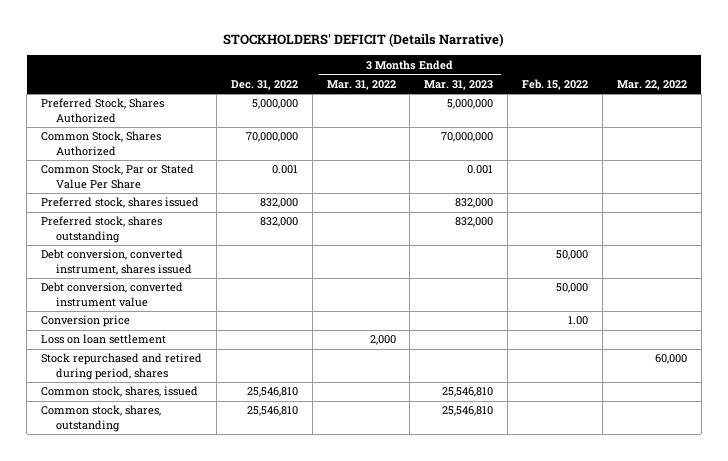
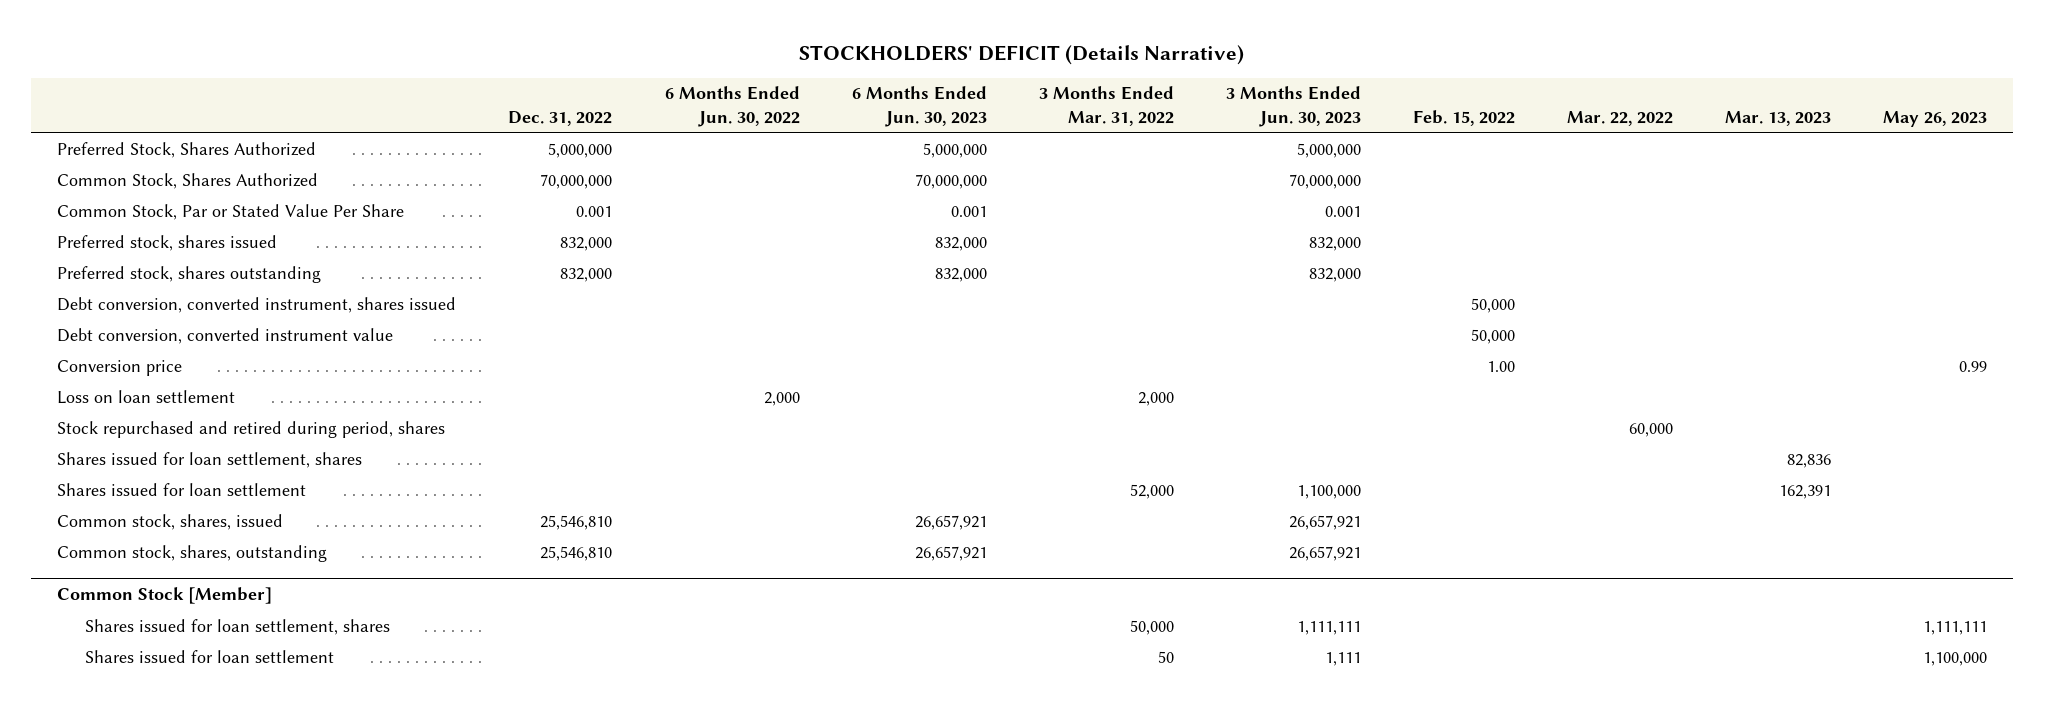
- | Dec. 31, 2022 | 3 Months Ended Mar. 31, 2022 | 3 Months Ended Mar. 31, 2023 | Feb. 15, 2022 | Mar. 22, 2022
+ | Dec. 31, 2022 | 6 Months Ended Jun. 30, 2022 | 6 Months Ended Jun. 30, 2023 | 3 Months Ended Mar. 31, 2022 | 3 Months Ended Jun. 30, 2023 | Feb. 15, 2022 | Mar. 22, 2022 | Mar. 13, 2023 | May 26, 2023
+ Shares issued for loan settlement, shares | | | | | | | | 82,836 |
+ Shares issued for loan settlement | | | | 52,000 | 1,100,000 | | | 162,391 |
+ Common Stock [Member]
+ Shares issued for loan settlement, shares | | | | 50,000 | 1,111,111 | | | | 1,111,111
+ Shares issued for loan settlement | | | | 50 | 1,111 | | | | 1,100,000

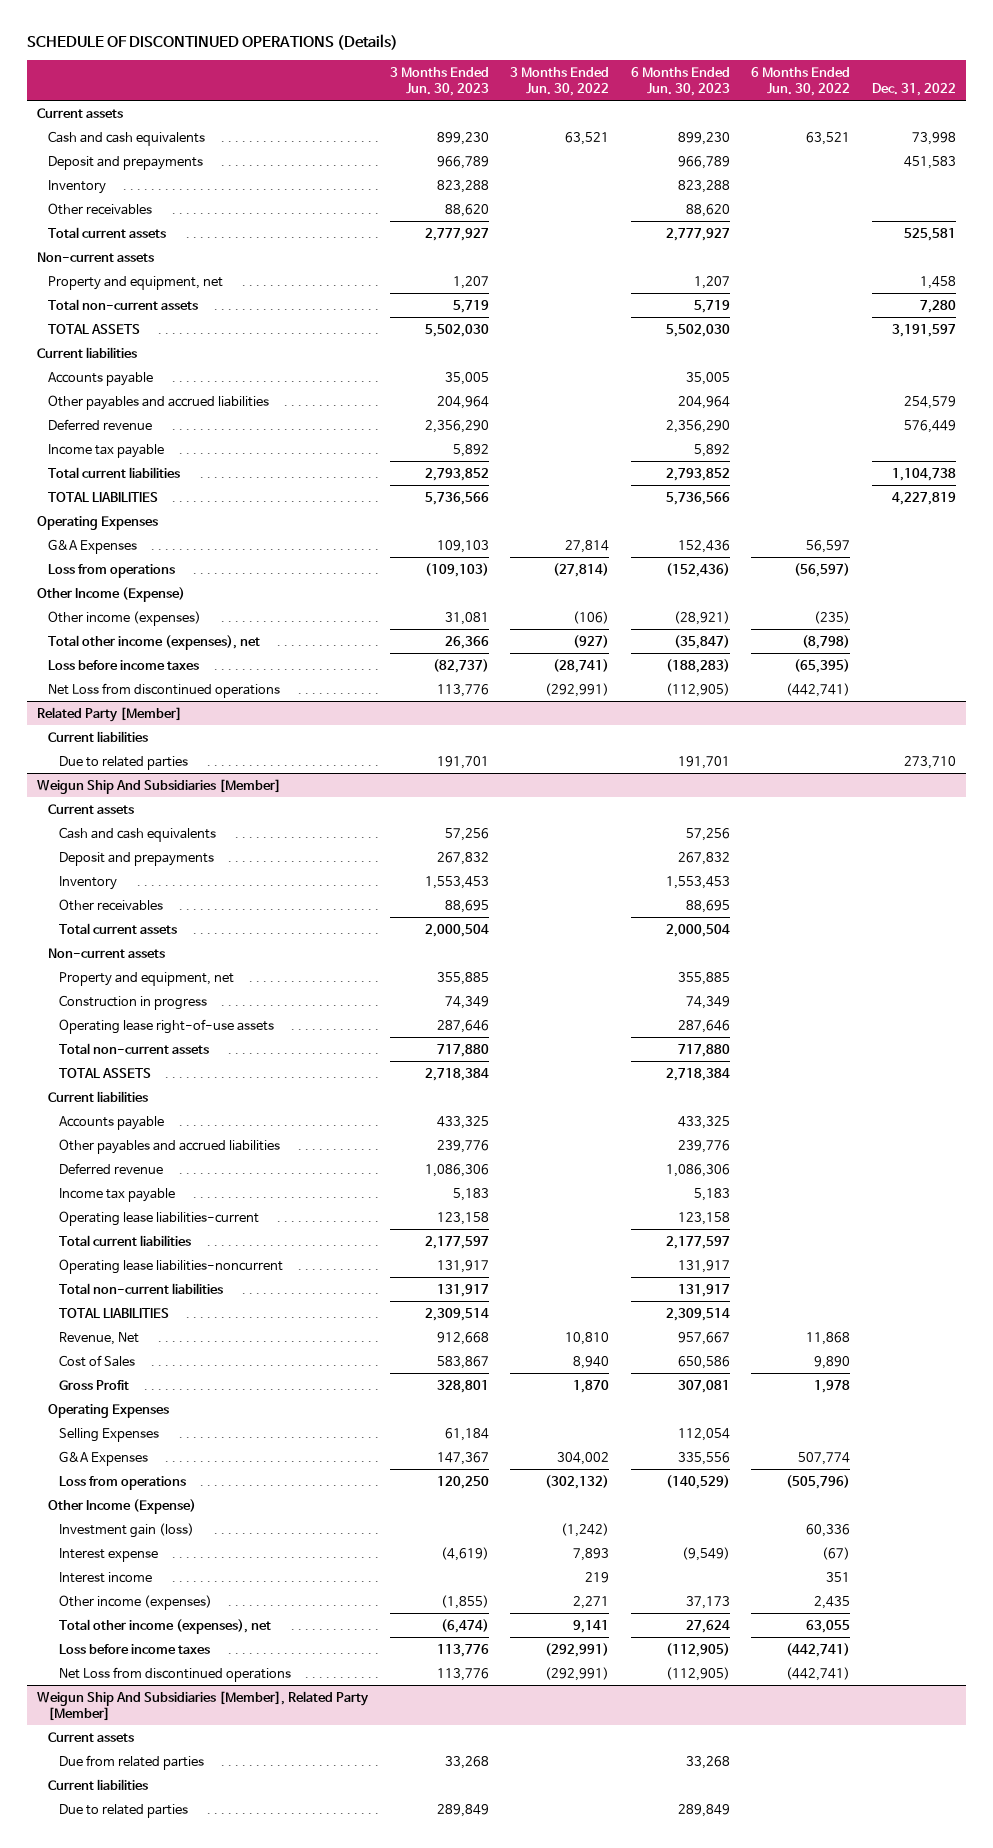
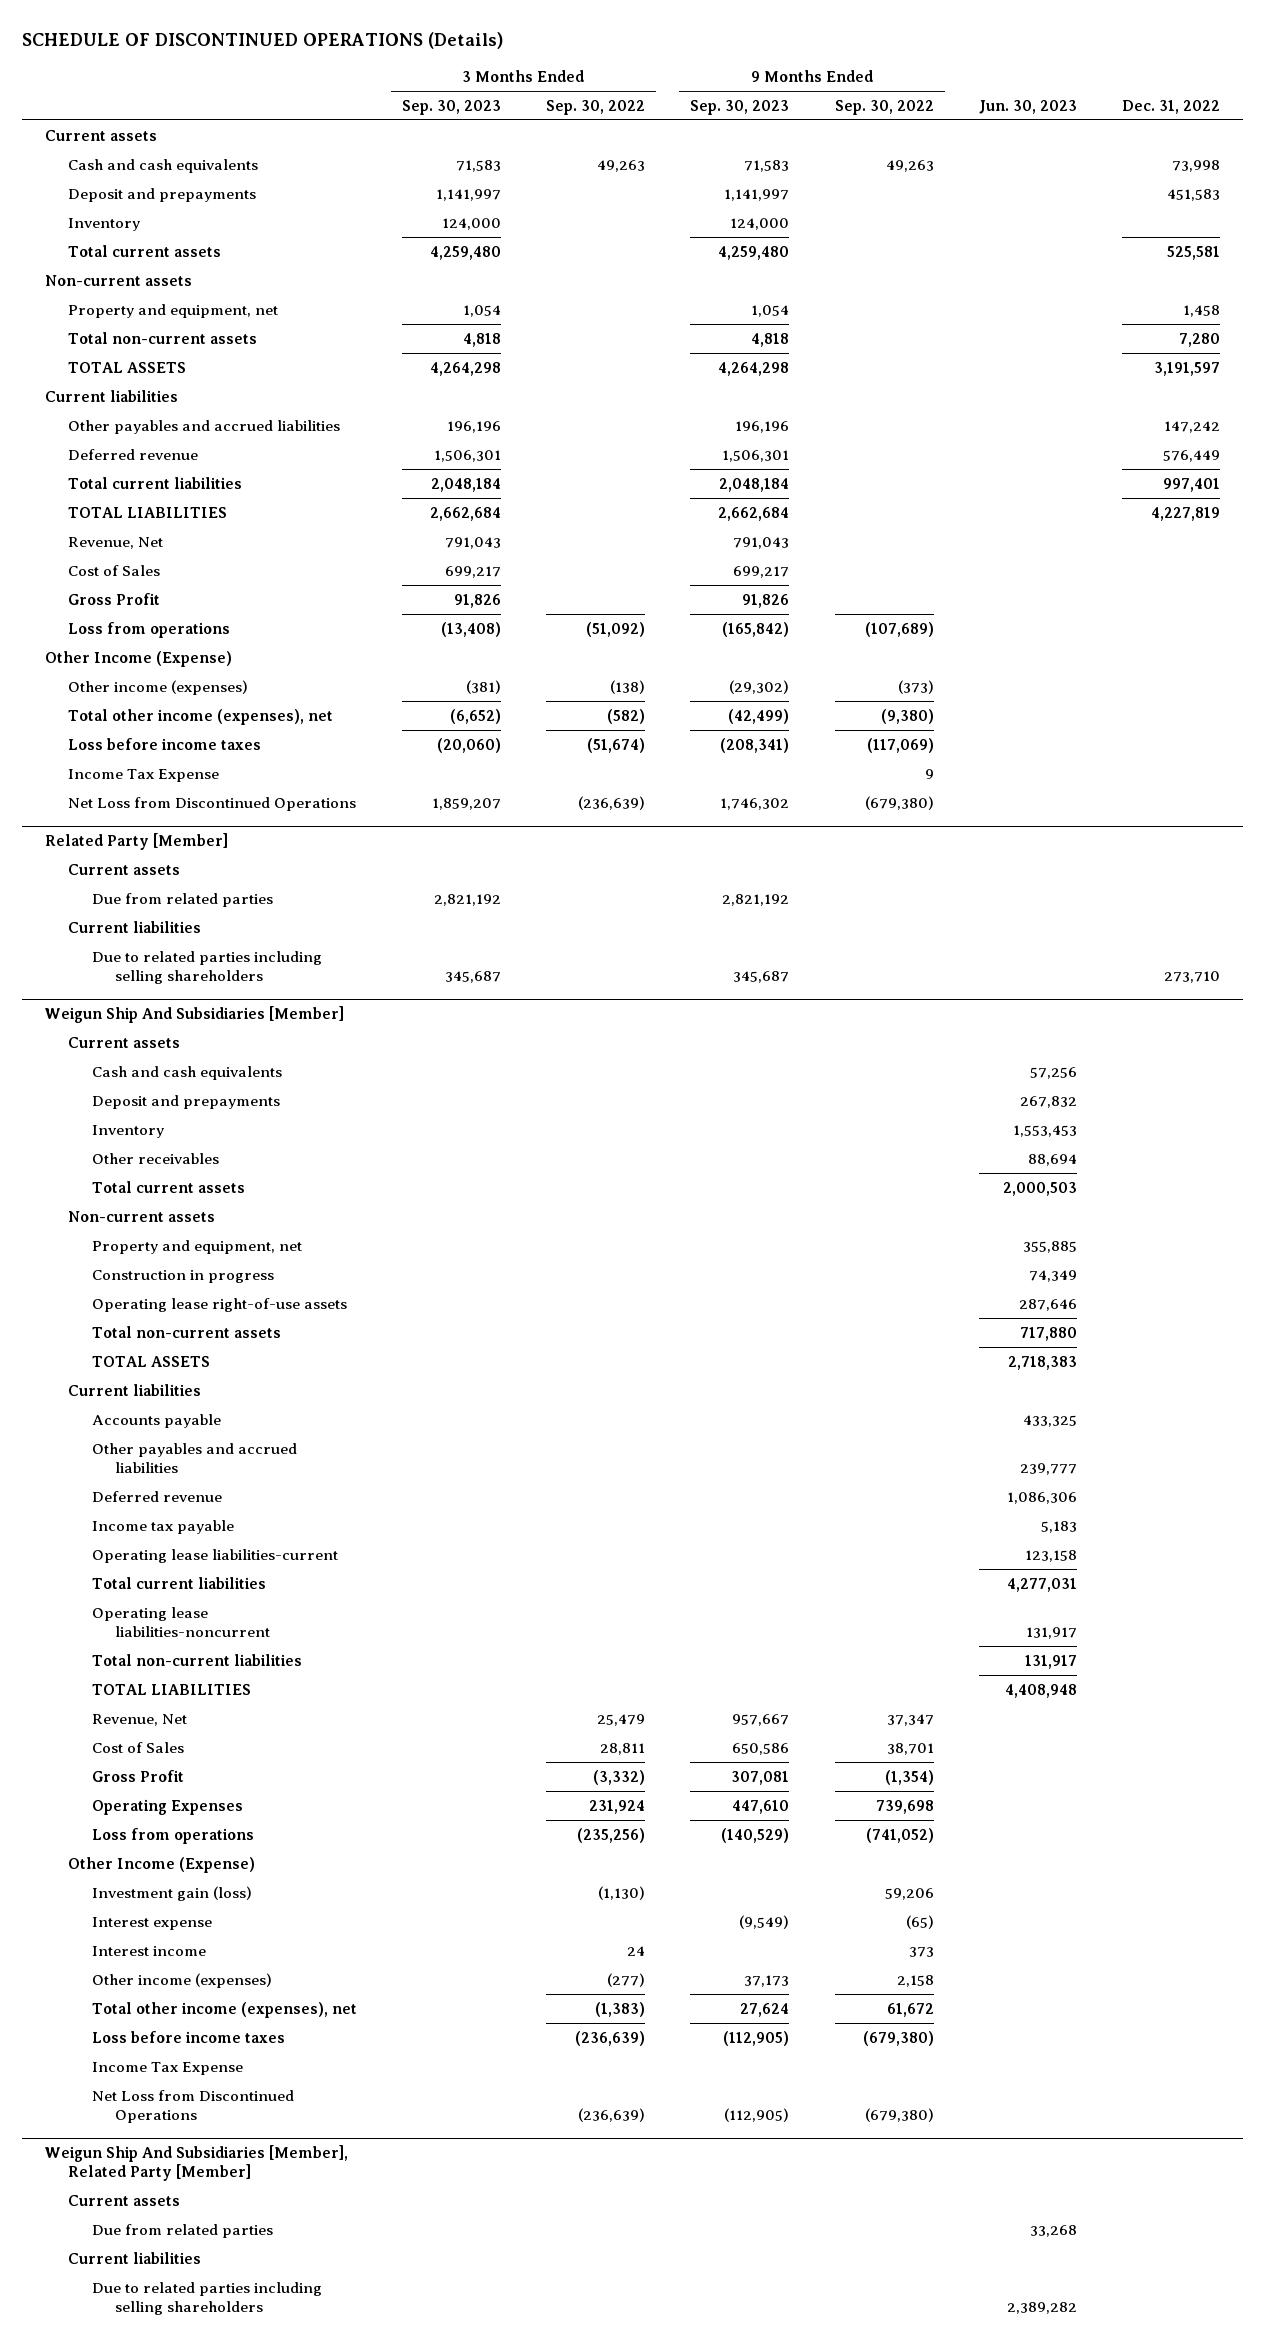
- | 3 Months Ended Jun. 30, 2023 | 3 Months Ended Jun. 30, 2022 | 6 Months Ended Jun. 30, 2023 | 6 Months Ended Jun. 30, 2022 | Dec. 31, 2022
+ | 3 Months Ended Sep. 30, 2023 | 3 Months Ended Sep. 30, 2022 | 9 Months Ended Sep. 30, 2023 | 9 Months Ended Sep. 30, 2022 | Jun. 30, 2023 | Dec. 31, 2022
- Other receivables | 88,620 | | 88,620 | |
- Accounts payable | 35,005 | | 35,005 | |
- Other payables and accrued liabilities | 204,964 | | 204,964 | | 254,579
+ Other payables and accrued liabilities | 196,196 | | 196,196 | | | 147,242
- Income tax payable | 5,892 | | 5,892 | |
- Total current liabilities | 2,793,852 | | 2,793,852 | | 1,104,738
+ Total current liabilities | 2,048,184 | | 2,048,184 | | | 997,401
- Operating Expenses
- G&A Expenses | 109,103 | 27,814 | 152,436 | 56,597 |
+ Revenue, Net | 791,043 | | 791,043 | | |
+ Cost of Sales | 699,217 | | 699,217 | | |
+ Gross Profit | 91,826 | | 91,826 | | |
- Net Loss from discontinued operations | 113,776 | (292,991) | (112,905) | (442,741) |
+ Income Tax Expense | | | | 9 | |
+ Net Loss from Discontinued Operations | 1,859,207 | (236,639) | 1,746,302 | (679,380) | |
@ Related Party [Member]
+ Current assets
+ Due from related parties | 2,821,192 | | 2,821,192 | | |
- Due to related parties | 191,701 | | 191,701 | | 273,710
+ Due to related parties including selling shareholders | 345,687 | | 345,687 | | | 273,710
@ Weigun Ship And Subsidiaries [Member]
- Selling Expenses | 61,184 | | 112,054 | |
- G&A Expenses | 147,367 | 304,002 | 335,556 | 507,774 |
- Net Loss from discontinued operations | 113,776 | (292,991) | (112,905) | (442,741) |
+ Income Tax Expense
+ Net Loss from Discontinued Operations | | (236,639) | (112,905) | (679,380) | |
@ Weigun Ship And Subsidiaries [Member], Related Party [Member]
- Due to related parties | 289,849 | | 289,849 | |
+ Due to related parties including selling shareholders | | | | | 2,389,282 |

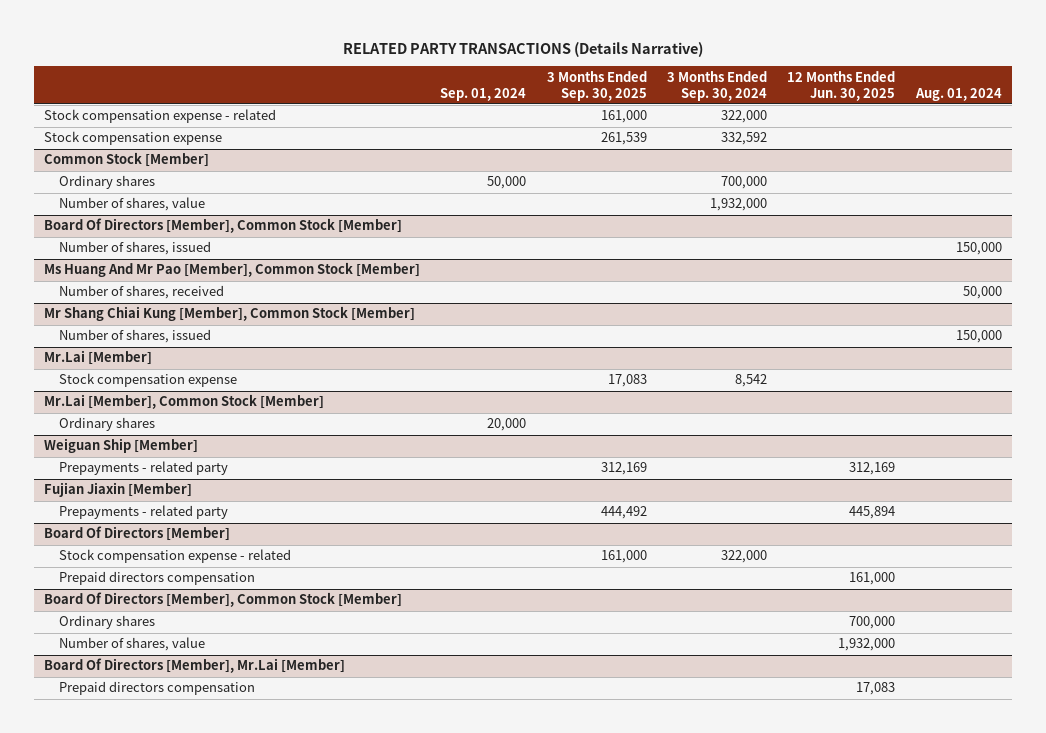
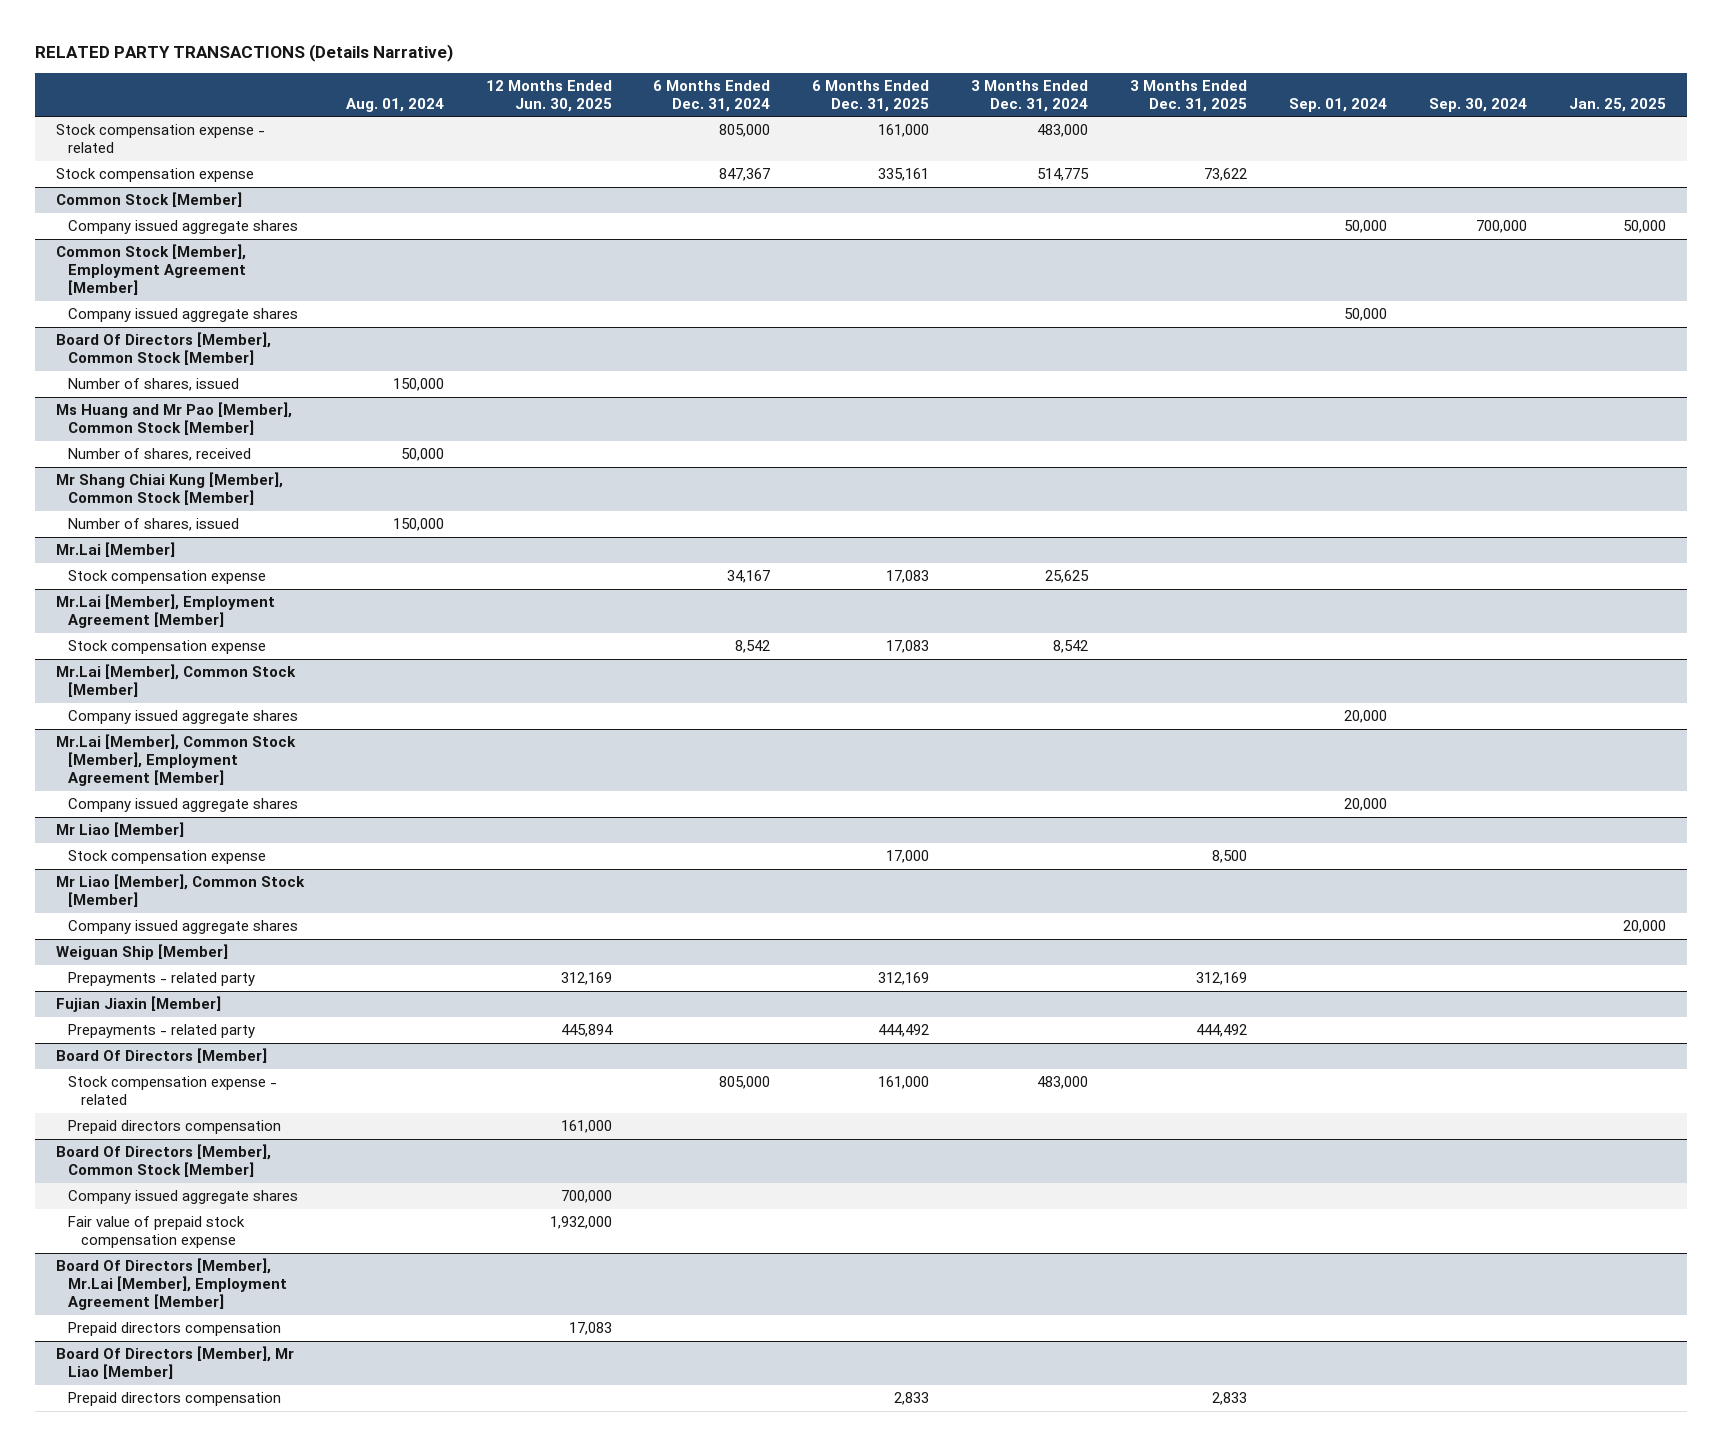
- | Sep. 01, 2024 | 3 Months Ended Sep. 30, 2025 | 3 Months Ended Sep. 30, 2024 | 12 Months Ended Jun. 30, 2025 | Aug. 01, 2024
+ | Aug. 01, 2024 | 12 Months Ended Jun. 30, 2025 | 6 Months Ended Dec. 31, 2024 | 6 Months Ended Dec. 31, 2025 | 3 Months Ended Dec. 31, 2024 | 3 Months Ended Dec. 31, 2025 | Sep. 01, 2024 | Sep. 30, 2024 | Jan. 25, 2025
@ Common Stock [Member]
- Ordinary shares | 50,000 | | 700,000 | |
- Number of shares, value | | | 1,932,000 | |
+ Company issued aggregate shares | | | | | | | 50,000 | 700,000 | 50,000
+ Common Stock [Member], Employment Agreement [Member]
+ Company issued aggregate shares | | | | | | | 50,000 | |
- Ms Huang And Mr Pao [Member], Common Stock [Member]
+ Ms Huang and Mr Pao [Member], Common Stock [Member]
+ Mr.Lai [Member], Employment Agreement [Member]
+ Stock compensation expense | | | 8,542 | 17,083 | 8,542 | | | |
@ Mr.Lai [Member], Common Stock [Member]
- Ordinary shares | 20,000 | | | |
+ Company issued aggregate shares | | | | | | | 20,000 | |
+ Mr.Lai [Member], Common Stock [Member], Employment Agreement [Member]
+ Company issued aggregate shares | | | | | | | 20,000 | |
+ Mr Liao [Member]
+ Stock compensation expense | | | | 17,000 | | 8,500 | | |
+ Mr Liao [Member], Common Stock [Member]
+ Company issued aggregate shares | | | | | | | | | 20,000
@ Board Of Directors [Member], Common Stock [Member]
- Ordinary shares | | | | 700,000 |
- Number of shares, value | | | | 1,932,000 |
- Board Of Directors [Member], Mr.Lai [Member]
@ Board Of Directors [Member], Common Stock [Member]
+ Company issued aggregate shares | | 700,000 | | | | | | |
+ Fair value of prepaid stock compensation expense | | 1,932,000 | | | | | | |
+ Board Of Directors [Member], Mr.Lai [Member], Employment Agreement [Member]
+ Board Of Directors [Member], Mr Liao [Member]
+ Prepaid directors compensation | | | | 2,833 | | 2,833 | | |

